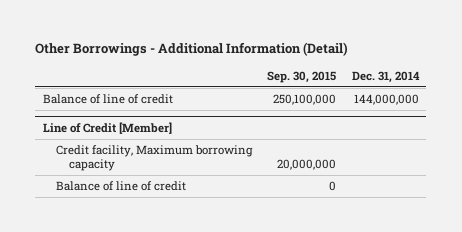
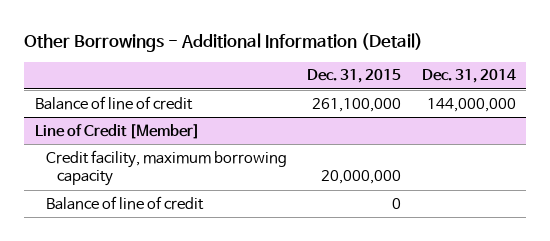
- | Sep. 30, 2015 | Dec. 31, 2014
+ | Dec. 31, 2015 | Dec. 31, 2014
@ Line of Credit [Member]
- Credit facility, Maximum borrowing capacity | 20,000,000 |
+ Credit facility, maximum borrowing capacity | 20,000,000 |

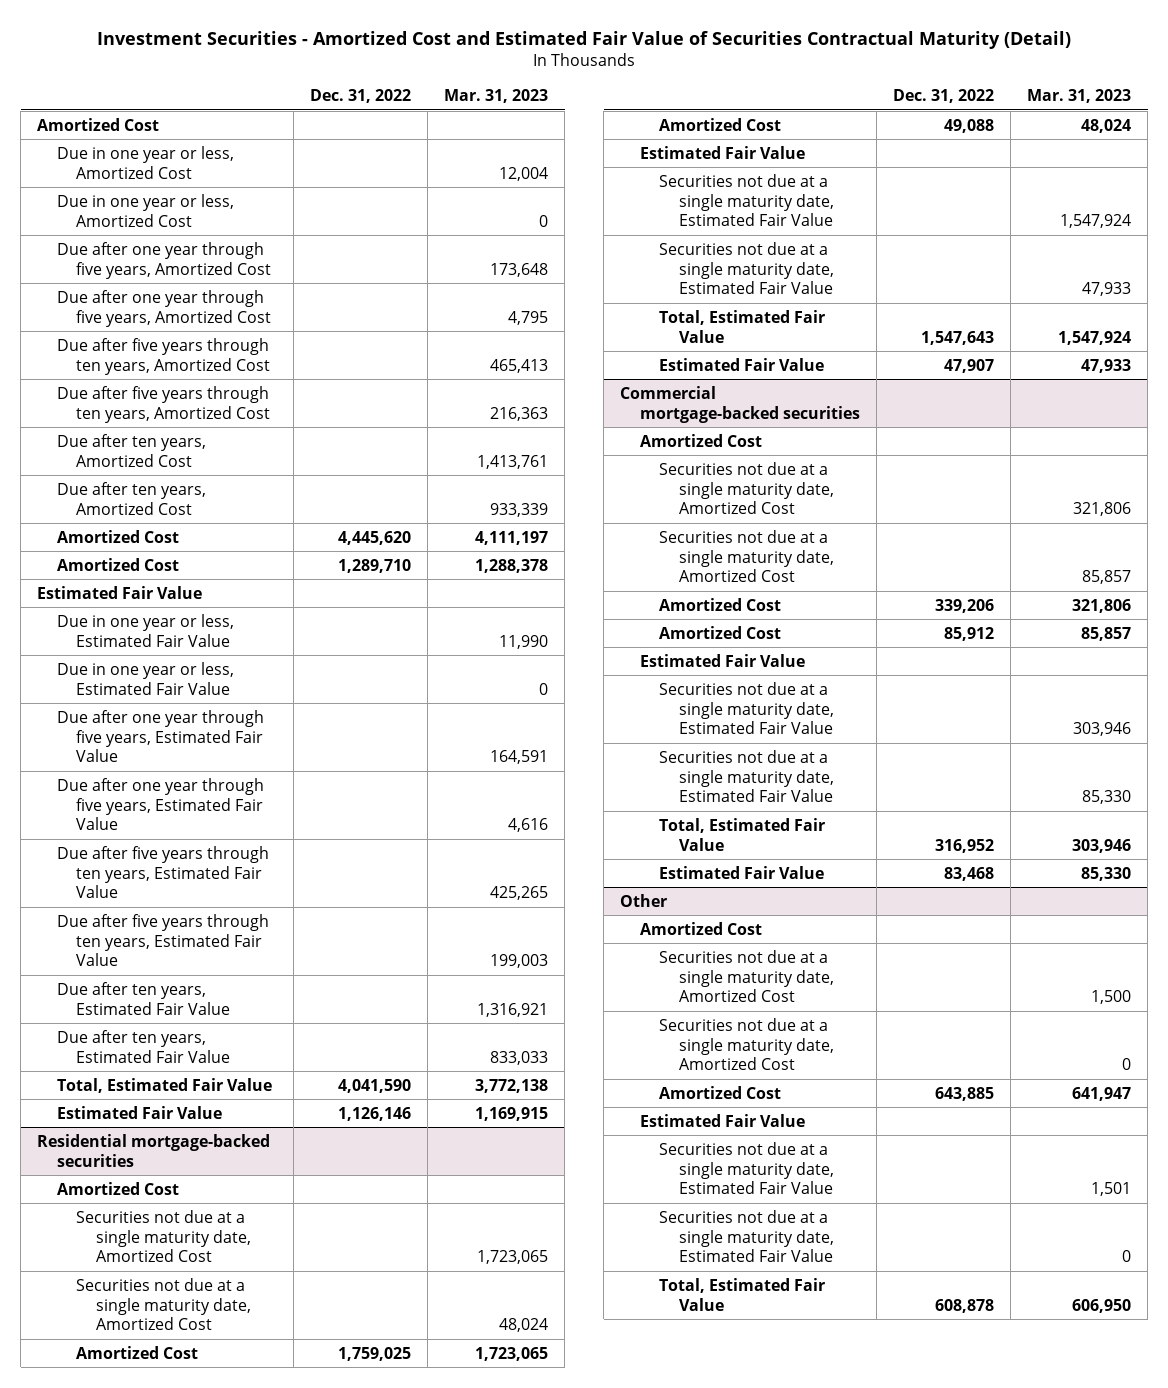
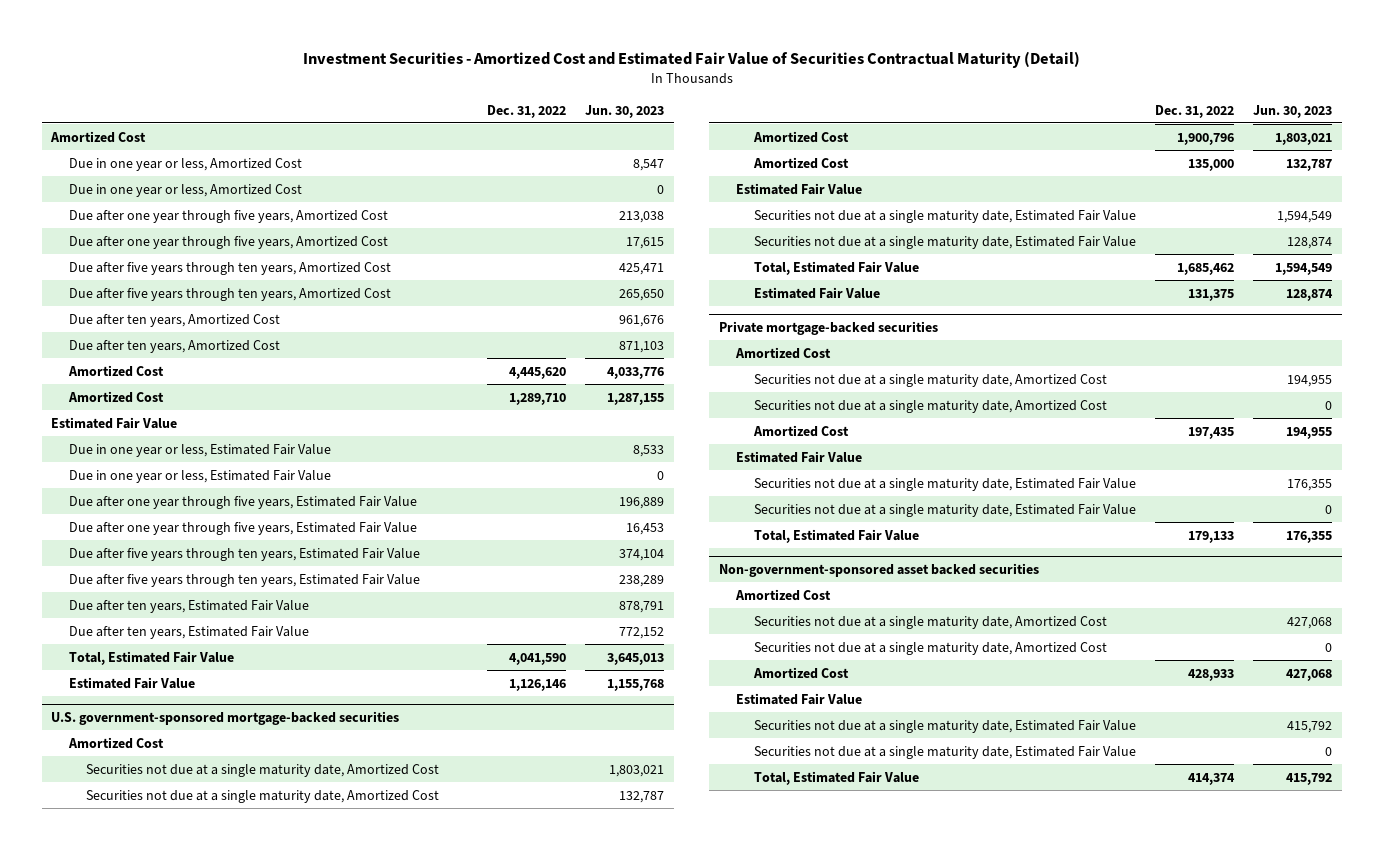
- | Dec. 31, 2022 | Mar. 31, 2023
+ | Dec. 31, 2022 | Jun. 30, 2023
- Residential mortgage-backed securities
- Amortized Cost
- Securities not due at a single maturity date, Amortized Cost | | 1,723,065
- Securities not due at a single maturity date, Amortized Cost | | 48,024
- Amortized Cost | 1,759,025 | 1,723,065
- Amortized Cost | 49,088 | 48,024
- Estimated Fair Value
- Securities not due at a single maturity date, Estimated Fair Value | | 1,547,924
- Securities not due at a single maturity date, Estimated Fair Value | | 47,933
- Total, Estimated Fair Value | 1,547,643 | 1,547,924
- Estimated Fair Value | 47,907 | 47,933
- Commercial mortgage-backed securities
+ U.S. government-sponsored mortgage-backed securities
+ Amortized Cost
+ Securities not due at a single maturity date, Amortized Cost | | 1,803,021
+ Securities not due at a single maturity date, Amortized Cost | | 132,787
+ Amortized Cost | 1,900,796 | 1,803,021
+ Amortized Cost | 135,000 | 132,787
+ Estimated Fair Value
+ Securities not due at a single maturity date, Estimated Fair Value | | 1,594,549
+ Securities not due at a single maturity date, Estimated Fair Value | | 128,874
+ Total, Estimated Fair Value | 1,685,462 | 1,594,549
+ Estimated Fair Value | 131,375 | 128,874
+ Private mortgage-backed securities
- Amortized Cost | 339,206 | 321,806
- Amortized Cost | 85,912 | 85,857
+ Amortized Cost | 197,435 | 194,955
- Total, Estimated Fair Value | 316,952 | 303,946
- Estimated Fair Value | 83,468 | 85,330
- Other
- Amortized Cost
- Securities not due at a single maturity date, Amortized Cost | | 1,500
- Securities not due at a single maturity date, Amortized Cost | | 0
- Amortized Cost | 643,885 | 641,947
- Estimated Fair Value
- Securities not due at a single maturity date, Estimated Fair Value | | 1,501
- Securities not due at a single maturity date, Estimated Fair Value | | 0
- Total, Estimated Fair Value | 608,878 | 606,950
+ Total, Estimated Fair Value | 179,133 | 176,355
+ Non-government-sponsored asset backed securities
+ Amortized Cost
+ Securities not due at a single maturity date, Amortized Cost | | 427,068
+ Securities not due at a single maturity date, Amortized Cost | | 0
+ Amortized Cost | 428,933 | 427,068
+ Estimated Fair Value
+ Securities not due at a single maturity date, Estimated Fair Value | | 415,792
+ Securities not due at a single maturity date, Estimated Fair Value | | 0
+ Total, Estimated Fair Value | 414,374 | 415,792

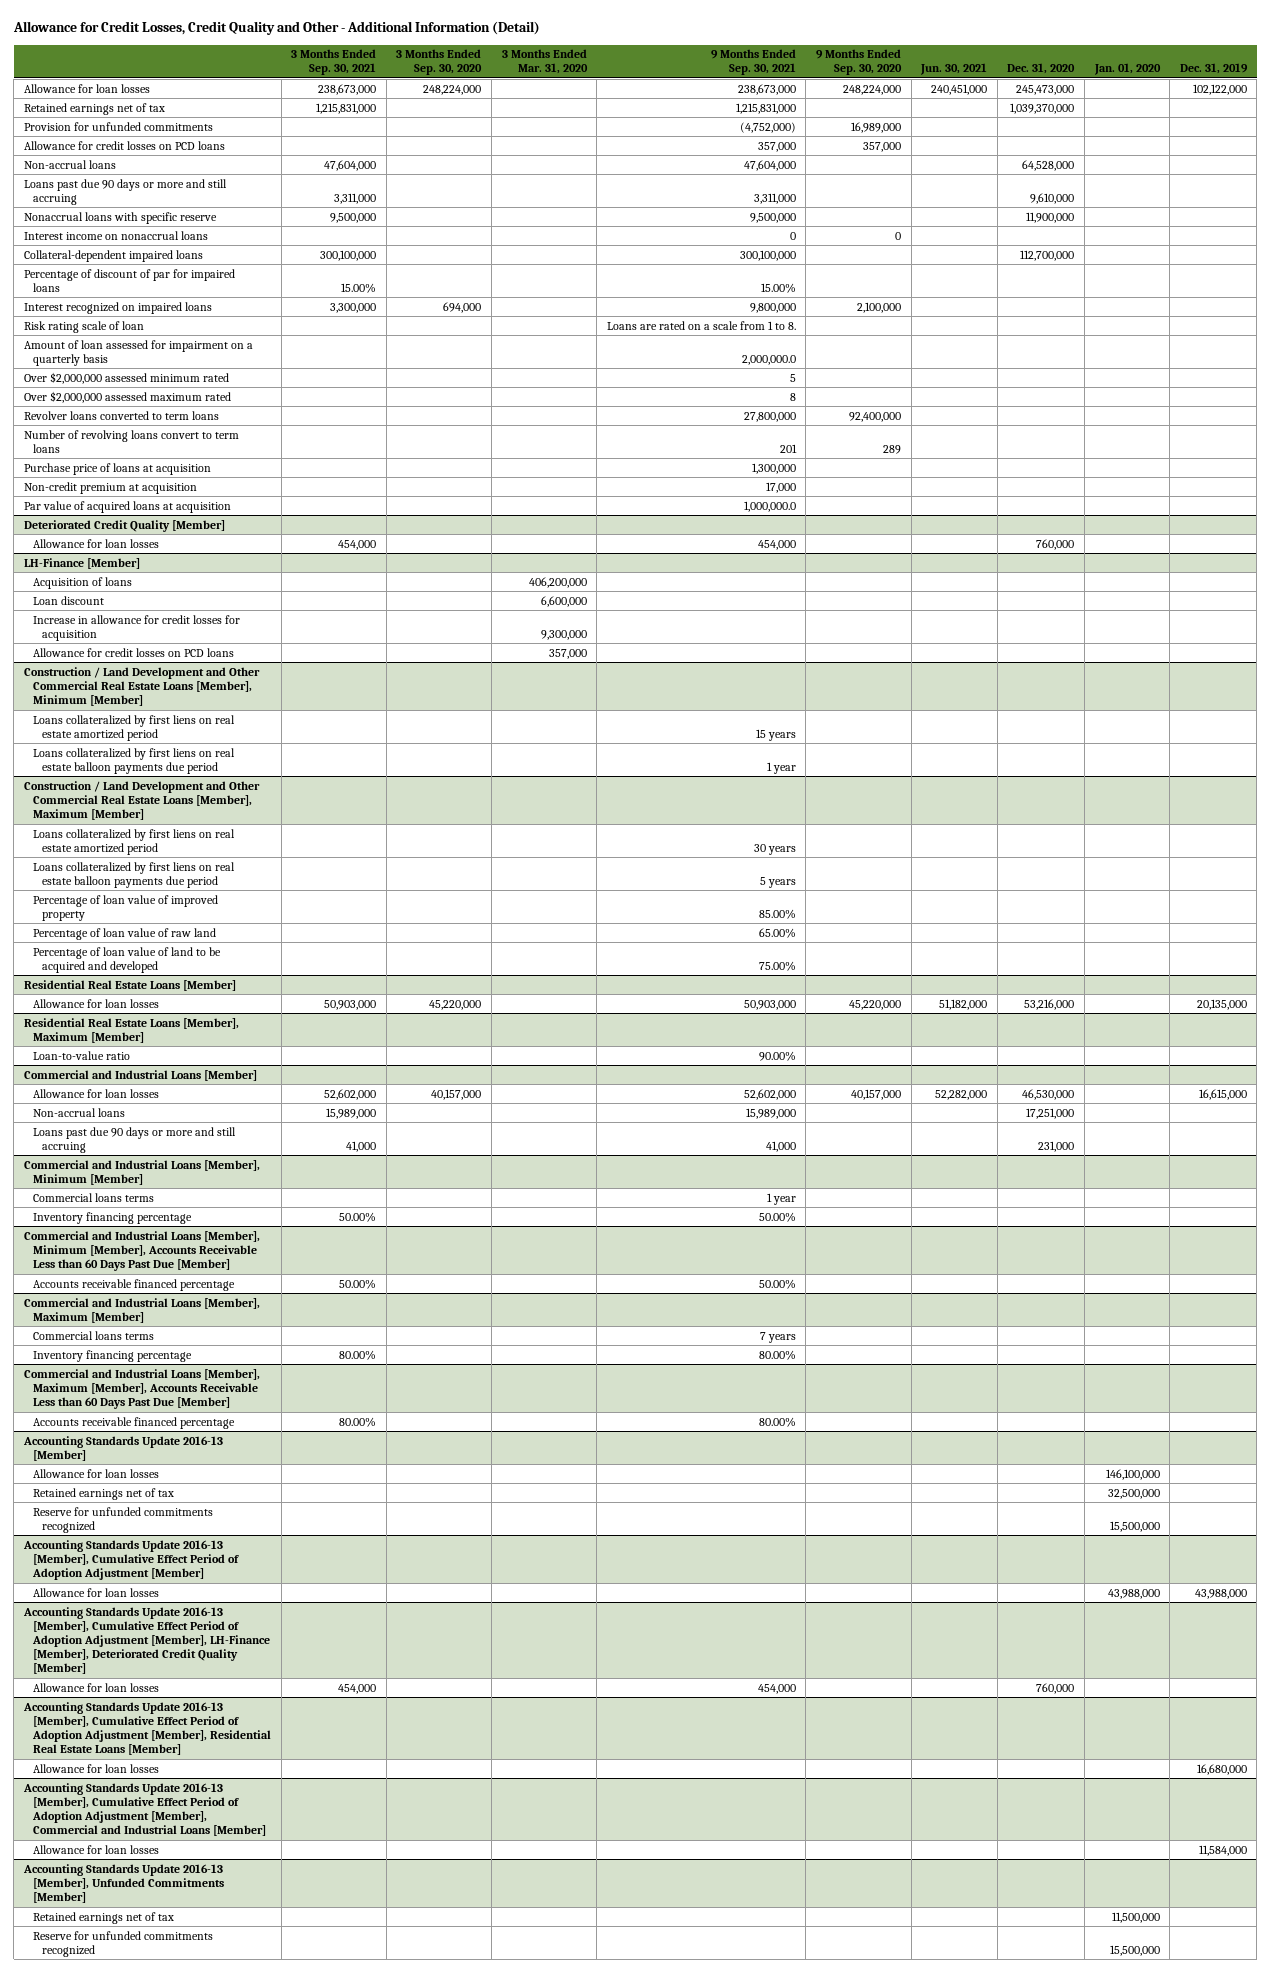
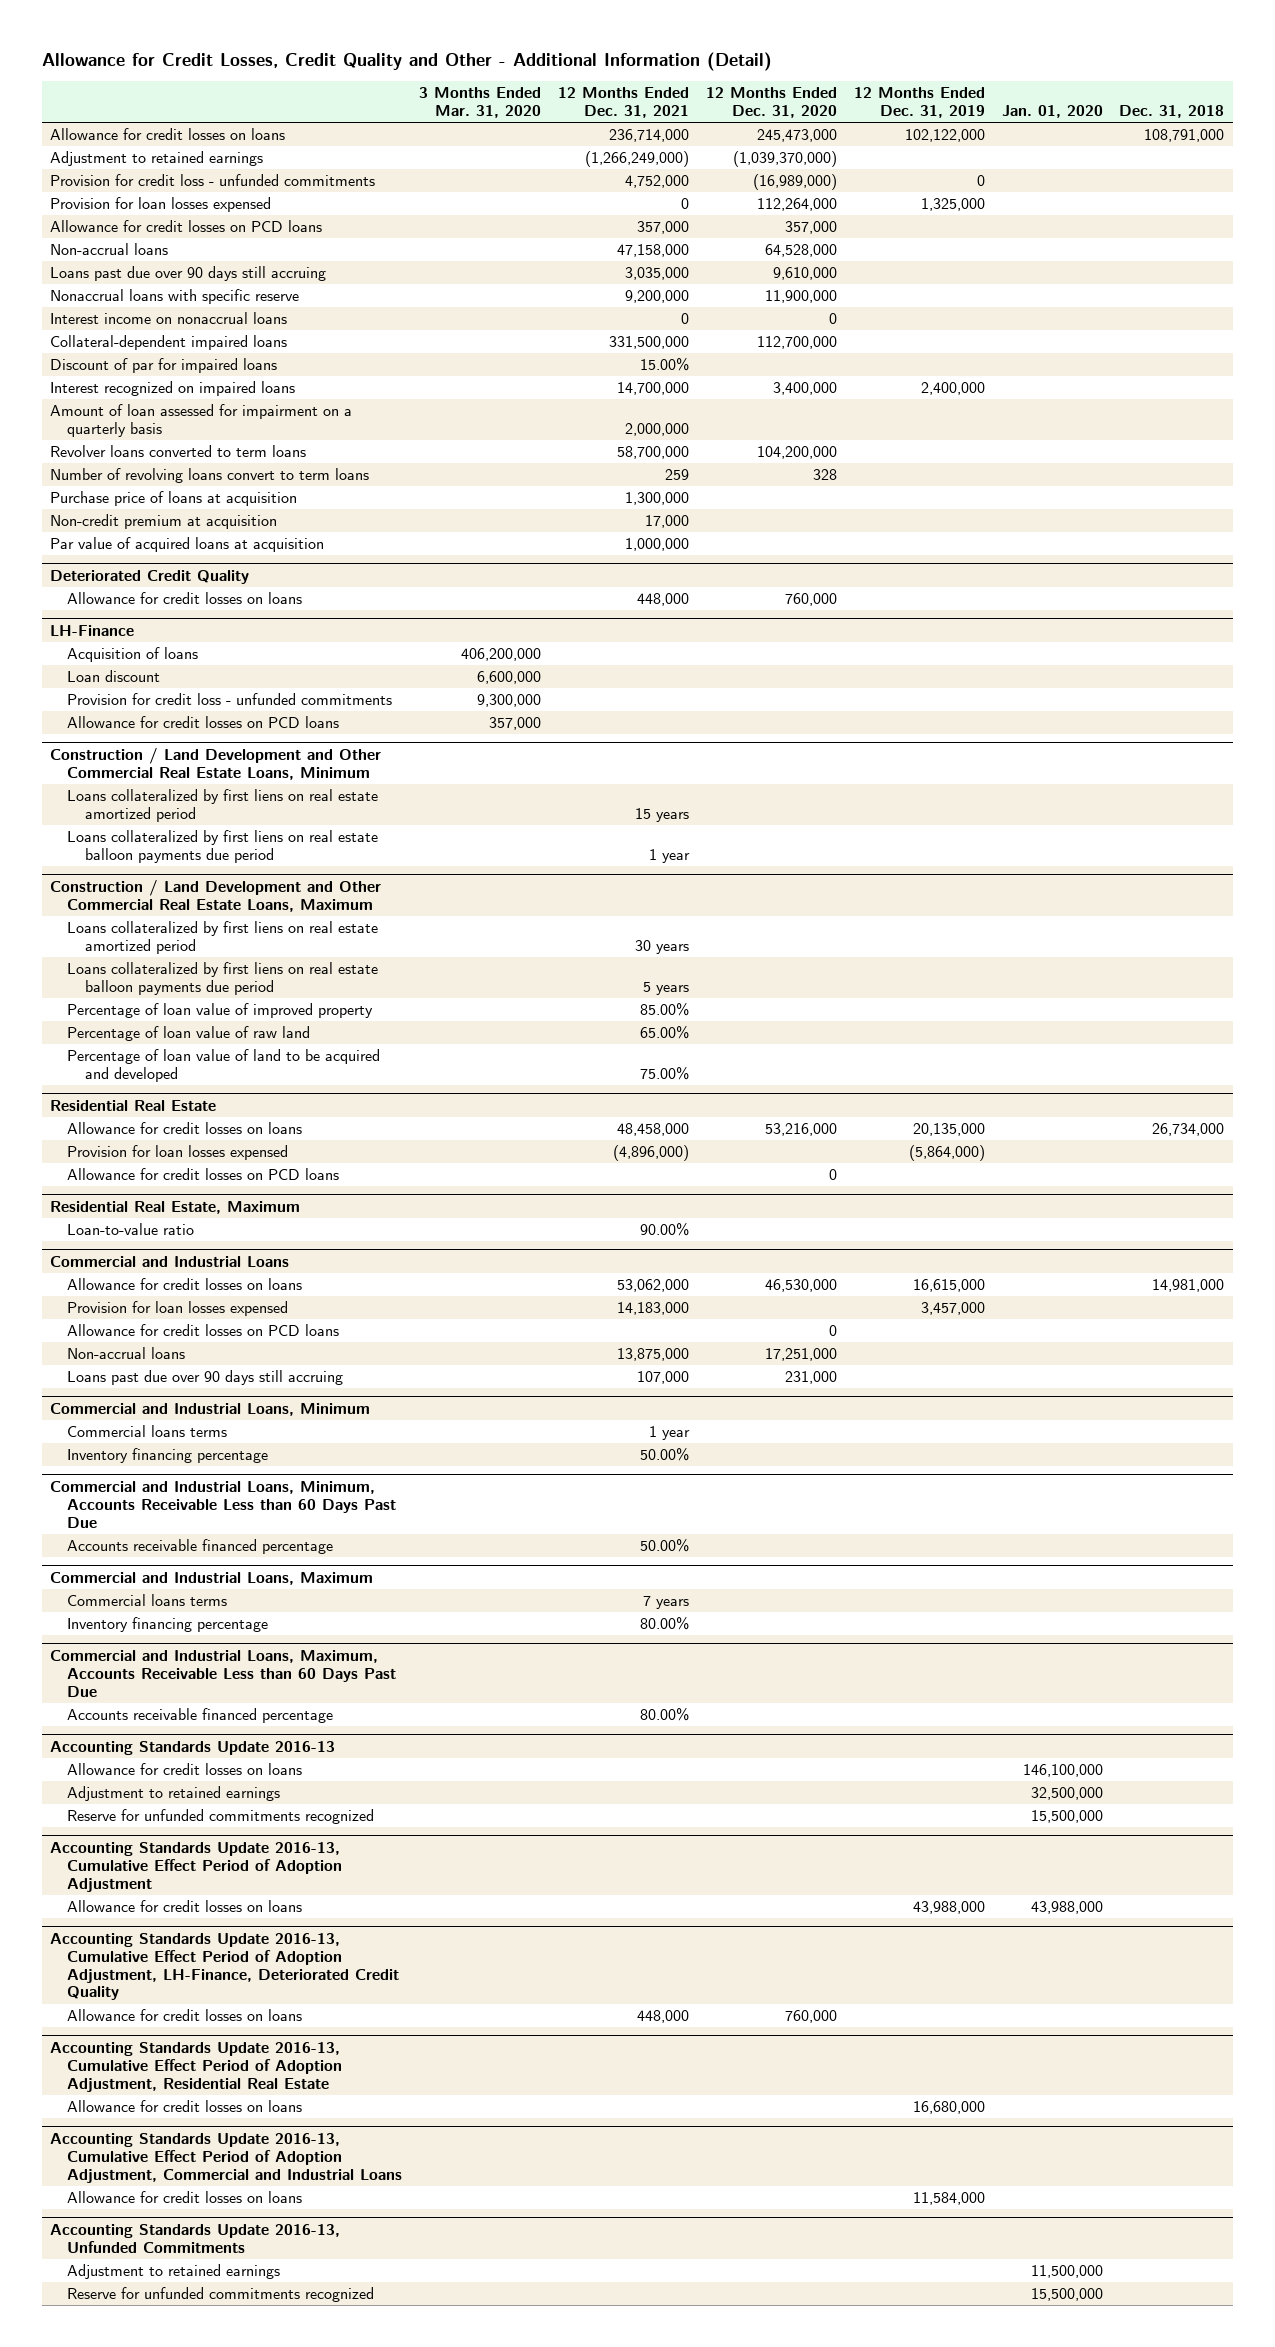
- | 3 Months Ended Sep. 30, 2021 | 3 Months Ended Sep. 30, 2020 | 3 Months Ended Mar. 31, 2020 | 9 Months Ended Sep. 30, 2021 | 9 Months Ended Sep. 30, 2020 | Jun. 30, 2021 | Dec. 31, 2020 | Jan. 01, 2020 | Dec. 31, 2019
+ | 3 Months Ended Mar. 31, 2020 | 12 Months Ended Dec. 31, 2021 | 12 Months Ended Dec. 31, 2020 | 12 Months Ended Dec. 31, 2019 | Jan. 01, 2020 | Dec. 31, 2018
- Allowance for loan losses | 238,673,000 | 248,224,000 | | 238,673,000 | 248,224,000 | 240,451,000 | 245,473,000 | | 102,122,000
- Retained earnings net of tax | 1,215,831,000 | | | 1,215,831,000 | | | 1,039,370,000 | |
- Provision for unfunded commitments | | | | (4,752,000) | 16,989,000 | | | |
+ Allowance for credit losses on loans | | 236,714,000 | 245,473,000 | 102,122,000 | | 108,791,000
+ Adjustment to retained earnings | | (1,266,249,000) | (1,039,370,000) | | |
+ Provision for credit loss - unfunded commitments | | 4,752,000 | (16,989,000) | 0 | |
+ Provision for loan losses expensed | | 0 | 112,264,000 | 1,325,000 | |
- Loans past due 90 days or more and still accruing | 3,311,000 | | | 3,311,000 | | | 9,610,000 | |
+ Loans past due over 90 days still accruing | | 3,035,000 | 9,610,000 | | |
- Percentage of discount of par for impaired loans | 15.00% | | | 15.00% | | | | |
+ Discount of par for impaired loans | | 15.00% | | | |
- Risk rating scale of loan | | | | Loans are rated on a scale from 1 to 8. | | | | |
- Over $2,000,000 assessed minimum rated | | | | 5 | | | | |
- Over $2,000,000 assessed maximum rated | | | | 8 | | | | |
- Deteriorated Credit Quality [Member]
- Allowance for loan losses | 454,000 | | | 454,000 | | | 760,000 | |
- LH-Finance [Member]
+ Deteriorated Credit Quality
+ Allowance for credit losses on loans | | 448,000 | 760,000 | | |
+ LH-Finance
- Increase in allowance for credit losses for acquisition | | | 9,300,000 | | | | | |
+ Provision for credit loss - unfunded commitments | 9,300,000 | | | | |
- Construction / Land Development and Other Commercial Real Estate Loans [Member], Minimum [Member]
+ Construction / Land Development and Other Commercial Real Estate Loans, Minimum
- Construction / Land Development and Other Commercial Real Estate Loans [Member], Maximum [Member]
+ Construction / Land Development and Other Commercial Real Estate Loans, Maximum
- Residential Real Estate Loans [Member]
- Allowance for loan losses | 50,903,000 | 45,220,000 | | 50,903,000 | 45,220,000 | 51,182,000 | 53,216,000 | | 20,135,000
- Residential Real Estate Loans [Member], Maximum [Member]
+ Residential Real Estate
+ Allowance for credit losses on loans | | 48,458,000 | 53,216,000 | 20,135,000 | | 26,734,000
+ Provision for loan losses expensed | | (4,896,000) | | (5,864,000) | |
+ Allowance for credit losses on PCD loans | | | 0 | | |
+ Residential Real Estate, Maximum
- Commercial and Industrial Loans [Member]
- Allowance for loan losses | 52,602,000 | 40,157,000 | | 52,602,000 | 40,157,000 | 52,282,000 | 46,530,000 | | 16,615,000
+ Commercial and Industrial Loans
+ Allowance for credit losses on loans | | 53,062,000 | 46,530,000 | 16,615,000 | | 14,981,000
+ Provision for loan losses expensed | | 14,183,000 | | 3,457,000 | |
+ Allowance for credit losses on PCD loans | | | 0 | | |
- Loans past due 90 days or more and still accruing | 41,000 | | | 41,000 | | | 231,000 | |
- Commercial and Industrial Loans [Member], Minimum [Member]
+ Loans past due over 90 days still accruing | | 107,000 | 231,000 | | |
+ Commercial and Industrial Loans, Minimum
- Commercial and Industrial Loans [Member], Minimum [Member], Accounts Receivable Less than 60 Days Past Due [Member]
+ Commercial and Industrial Loans, Minimum, Accounts Receivable Less than 60 Days Past Due
- Commercial and Industrial Loans [Member], Maximum [Member]
+ Commercial and Industrial Loans, Maximum
- Commercial and Industrial Loans [Member], Maximum [Member], Accounts Receivable Less than 60 Days Past Due [Member]
+ Commercial and Industrial Loans, Maximum, Accounts Receivable Less than 60 Days Past Due
- Accounting Standards Update 2016-13 [Member]
- Allowance for loan losses | | | | | | | | 146,100,000 |
- Retained earnings net of tax | | | | | | | | 32,500,000 |
+ Accounting Standards Update 2016-13
+ Allowance for credit losses on loans | | | | | 146,100,000 |
+ Adjustment to retained earnings | | | | | 32,500,000 |
- Accounting Standards Update 2016-13 [Member], Cumulative Effect Period of Adoption Adjustment [Member]
- Allowance for loan losses | | | | | | | | 43,988,000 | 43,988,000
- Accounting Standards Update 2016-13 [Member], Cumulative Effect Period of Adoption Adjustment [Member], LH-Finance [Member], Deteriorated Credit Quality [Member]
- Allowance for loan losses | 454,000 | | | 454,000 | | | 760,000 | |
- Accounting Standards Update 2016-13 [Member], Cumulative Effect Period of Adoption Adjustment [Member], Residential Real Estate Loans [Member]
- Allowance for loan losses | | | | | | | | | 16,680,000
- Accounting Standards Update 2016-13 [Member], Cumulative Effect Period of Adoption Adjustment [Member], Commercial and Industrial Loans [Member]
- Allowance for loan losses | | | | | | | | | 11,584,000
- Accounting Standards Update 2016-13 [Member], Unfunded Commitments [Member]
- Retained earnings net of tax | | | | | | | | 11,500,000 |
+ Accounting Standards Update 2016-13, Cumulative Effect Period of Adoption Adjustment
+ Allowance for credit losses on loans | | | | 43,988,000 | 43,988,000 |
+ Accounting Standards Update 2016-13, Cumulative Effect Period of Adoption Adjustment, LH-Finance, Deteriorated Credit Quality
+ Allowance for credit losses on loans | | 448,000 | 760,000 | | |
+ Accounting Standards Update 2016-13, Cumulative Effect Period of Adoption Adjustment, Residential Real Estate
+ Allowance for credit losses on loans | | | | 16,680,000 | |
+ Accounting Standards Update 2016-13, Cumulative Effect Period of Adoption Adjustment, Commercial and Industrial Loans
+ Allowance for credit losses on loans | | | | 11,584,000 | |
+ Accounting Standards Update 2016-13, Unfunded Commitments
+ Adjustment to retained earnings | | | | | 11,500,000 |

